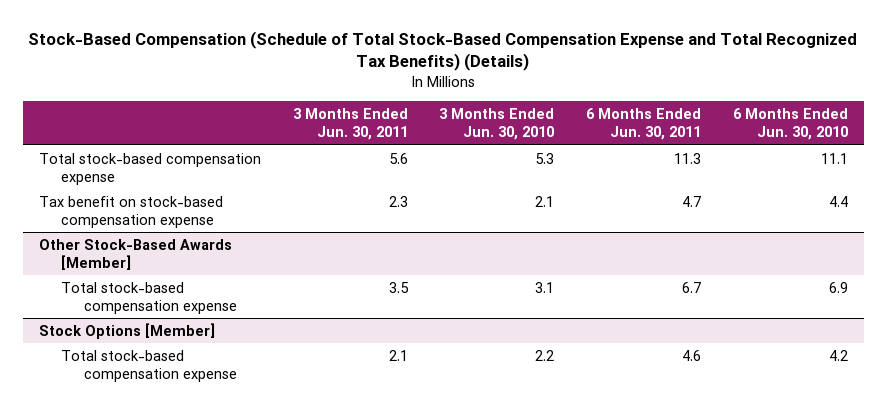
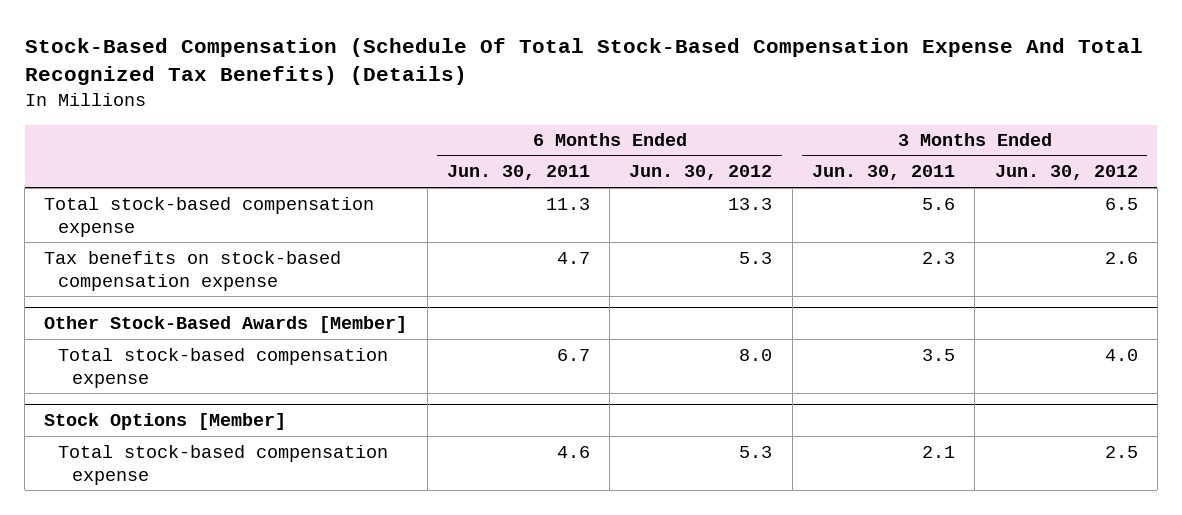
- Stock-Based Compensation (Schedule of Total Stock-Based Compensation Expense and Total Recognized Tax Benefits) (Details)
+ Stock-Based Compensation (Schedule Of Total Stock-Based Compensation Expense And Total Recognized Tax Benefits) (Details)
- | 3 Months Ended Jun. 30, 2011 | 3 Months Ended Jun. 30, 2010 | 6 Months Ended Jun. 30, 2011 | 6 Months Ended Jun. 30, 2010
+ | 6 Months Ended Jun. 30, 2011 | 6 Months Ended Jun. 30, 2012 | 3 Months Ended Jun. 30, 2011 | 3 Months Ended Jun. 30, 2012
- Tax benefit on stock-based compensation expense | 2.3 | 2.1 | 4.7 | 4.4
+ Tax benefits on stock-based compensation expense | 4.7 | 5.3 | 2.3 | 2.6

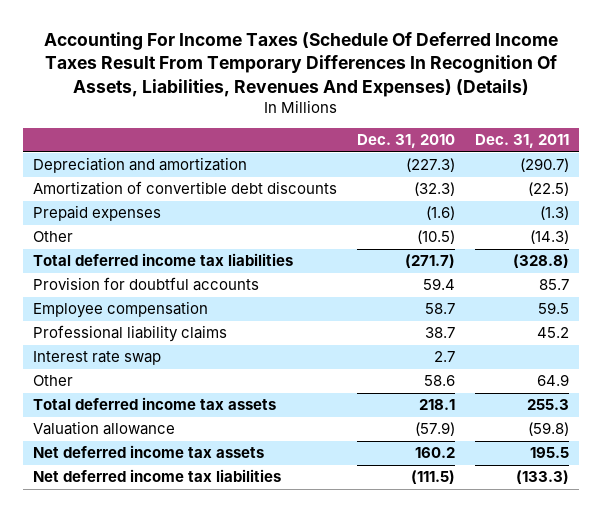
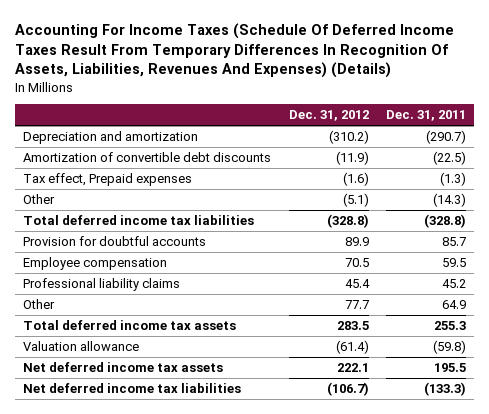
- | Dec. 31, 2010 | Dec. 31, 2011
+ | Dec. 31, 2012 | Dec. 31, 2011
- Prepaid expenses | (1.6) | (1.3)
+ Tax effect, Prepaid expenses | (1.6) | (1.3)
- Interest rate swap | 2.7 |

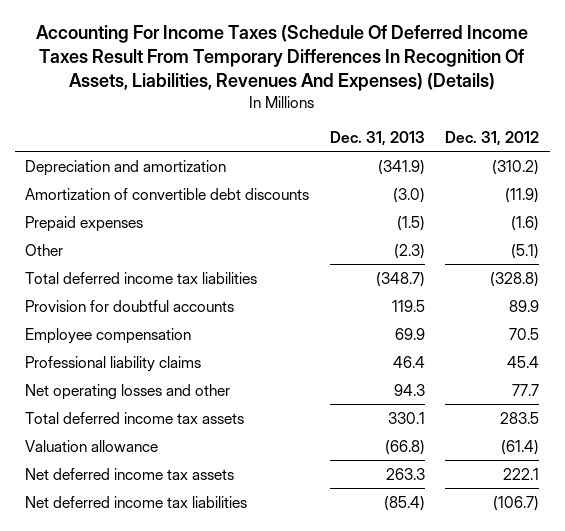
- | Dec. 31, 2012 | Dec. 31, 2011
+ | Dec. 31, 2013 | Dec. 31, 2012
- Tax effect, Prepaid expenses | (1.6) | (1.3)
+ Prepaid expenses | (1.5) | (1.6)
- Other | 77.7 | 64.9
+ Net operating losses and other | 94.3 | 77.7

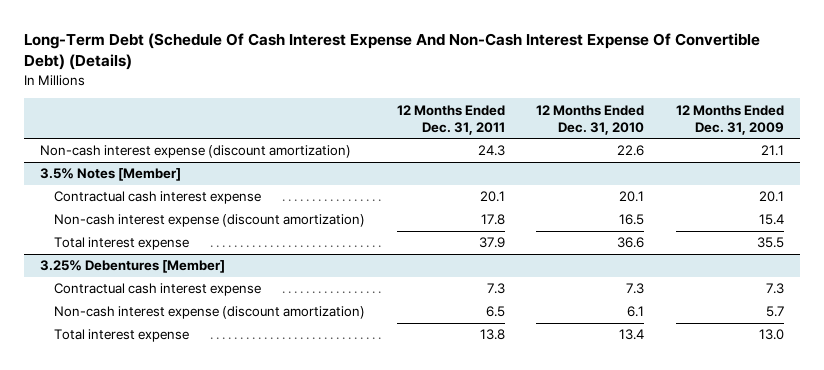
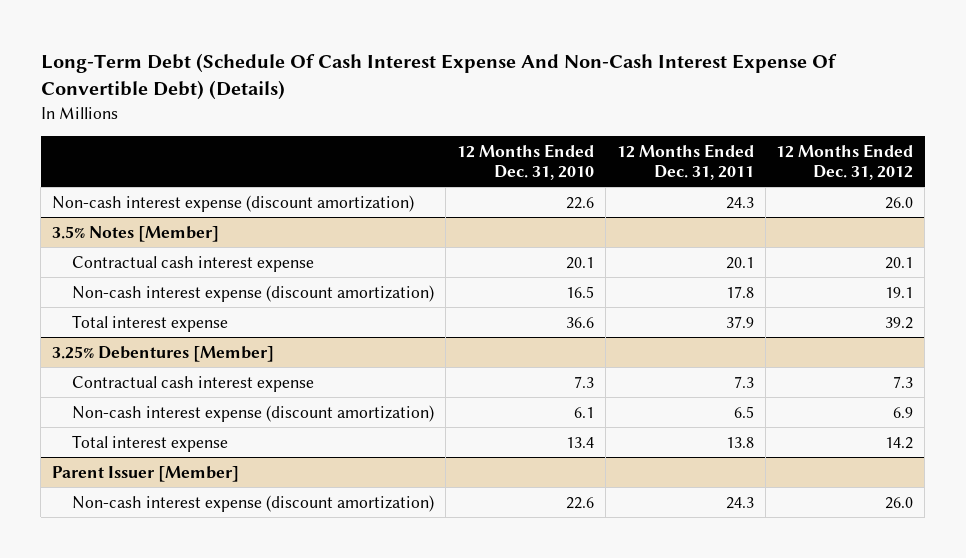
- | 12 Months Ended Dec. 31, 2011 | 12 Months Ended Dec. 31, 2010 | 12 Months Ended Dec. 31, 2009
+ | 12 Months Ended Dec. 31, 2010 | 12 Months Ended Dec. 31, 2011 | 12 Months Ended Dec. 31, 2012
+ Parent Issuer [Member]
+ Non-cash interest expense (discount amortization) | 22.6 | 24.3 | 26.0

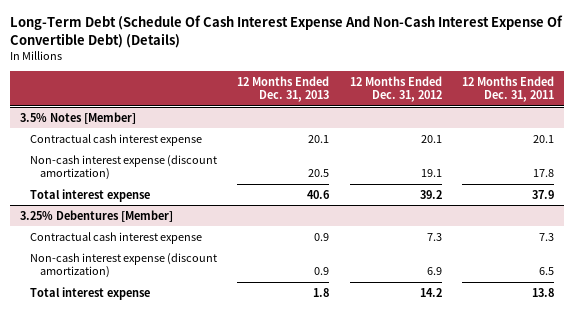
- | 12 Months Ended Dec. 31, 2010 | 12 Months Ended Dec. 31, 2011 | 12 Months Ended Dec. 31, 2012
+ | 12 Months Ended Dec. 31, 2013 | 12 Months Ended Dec. 31, 2012 | 12 Months Ended Dec. 31, 2011
- Non-cash interest expense (discount amortization) | 22.6 | 24.3 | 26.0
- Parent Issuer [Member]
- Non-cash interest expense (discount amortization) | 22.6 | 24.3 | 26.0

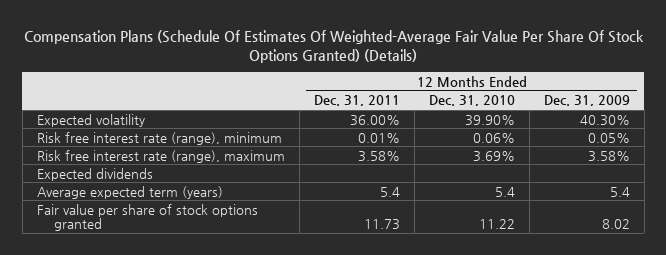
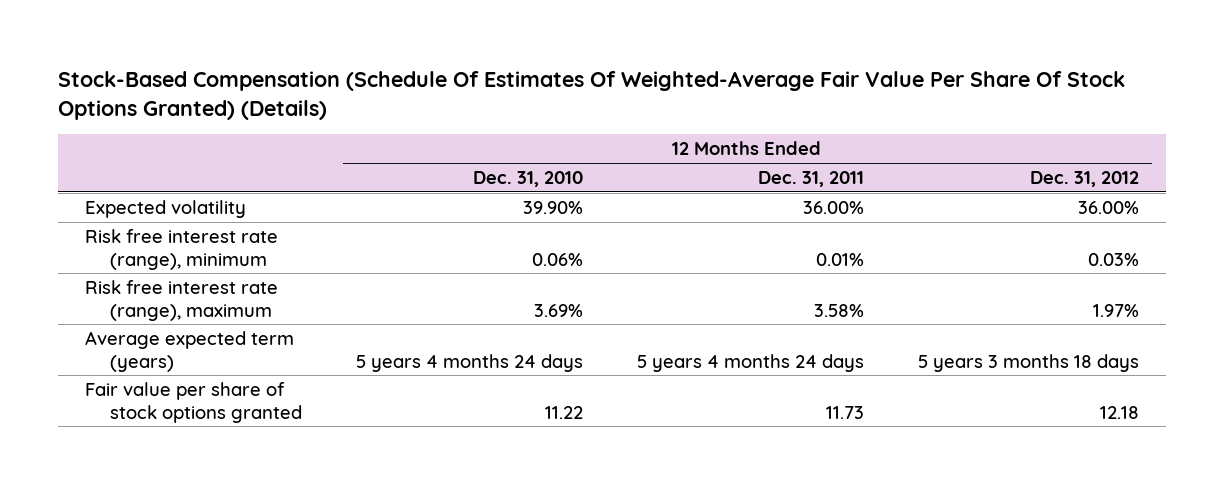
- Compensation Plans (Schedule Of Estimates Of Weighted-Average Fair Value Per Share Of Stock Options Granted) (Details)
+ Stock-Based Compensation (Schedule Of Estimates Of Weighted-Average Fair Value Per Share Of Stock Options Granted) (Details)
- | 12 Months Ended Dec. 31, 2011 | 12 Months Ended Dec. 31, 2010 | 12 Months Ended Dec. 31, 2009
+ | 12 Months Ended Dec. 31, 2010 | 12 Months Ended Dec. 31, 2011 | 12 Months Ended Dec. 31, 2012
- Expected dividends
- Average expected term (years) | 5.4 | 5.4 | 5.4
+ Average expected term (years) | 5 years 4 months 24 days | 5 years 4 months 24 days | 5 years 3 months 18 days

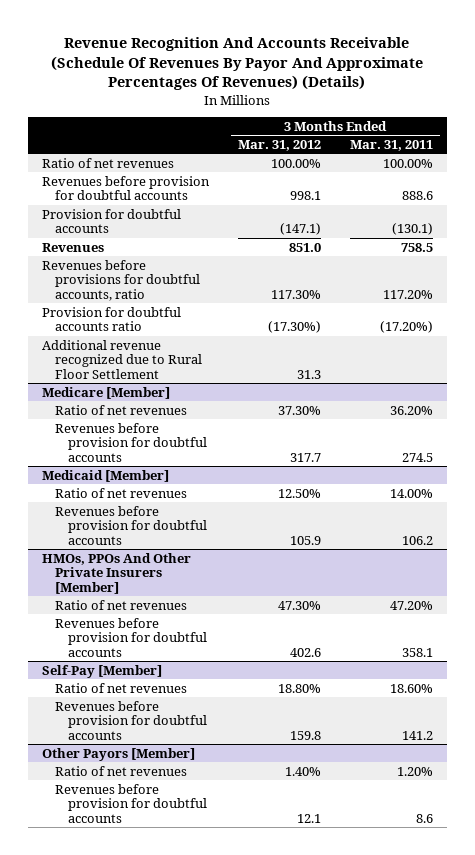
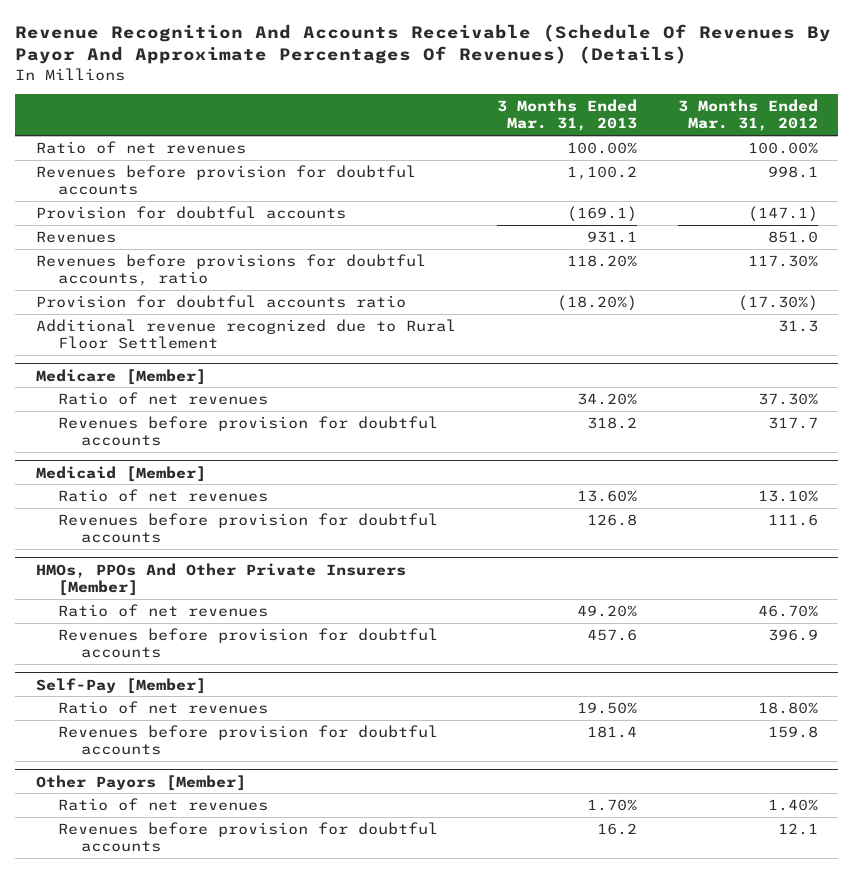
- | 3 Months Ended Mar. 31, 2012 | 3 Months Ended Mar. 31, 2011
+ | 3 Months Ended Mar. 31, 2013 | 3 Months Ended Mar. 31, 2012
@ Medicaid [Member]
- Ratio of net revenues | 12.50% | 14.00%
- Revenues before provision for doubtful accounts | 105.9 | 106.2
+ Ratio of net revenues | 13.60% | 13.10%
+ Revenues before provision for doubtful accounts | 126.8 | 111.6
@ HMOs, PPOs And Other Private Insurers [Member]
- Ratio of net revenues | 47.30% | 47.20%
- Revenues before provision for doubtful accounts | 402.6 | 358.1
+ Ratio of net revenues | 49.20% | 46.70%
+ Revenues before provision for doubtful accounts | 457.6 | 396.9

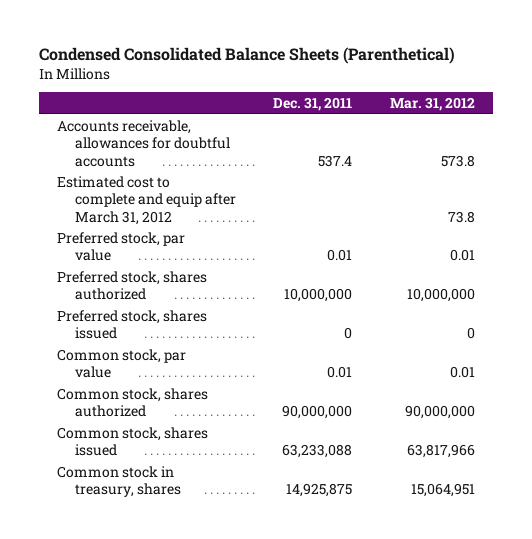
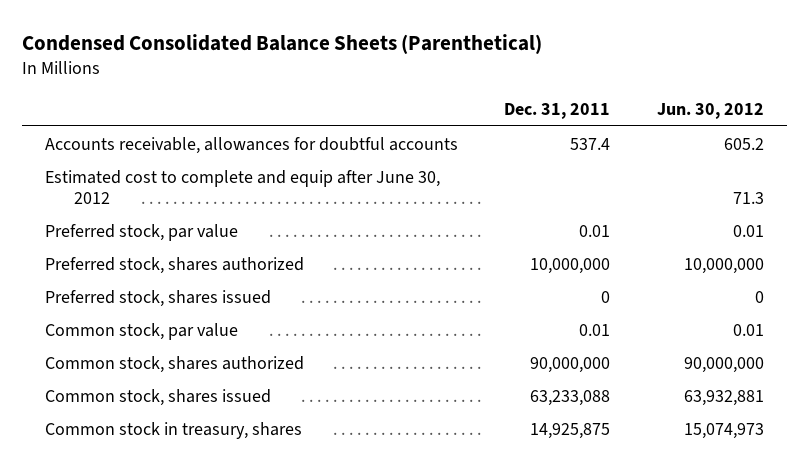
- | Dec. 31, 2011 | Mar. 31, 2012
+ | Dec. 31, 2011 | Jun. 30, 2012
- Estimated cost to complete and equip after March 31, 2012 | | 73.8
+ Estimated cost to complete and equip after June 30, 2012 | | 71.3

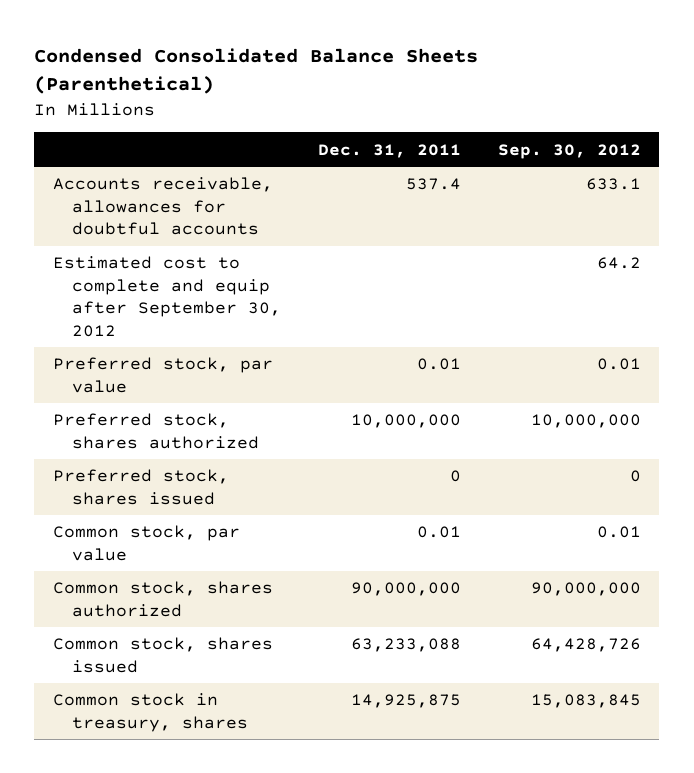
- | Dec. 31, 2011 | Jun. 30, 2012
+ | Dec. 31, 2011 | Sep. 30, 2012
- Estimated cost to complete and equip after June 30, 2012 | | 71.3
+ Estimated cost to complete and equip after September 30, 2012 | | 64.2

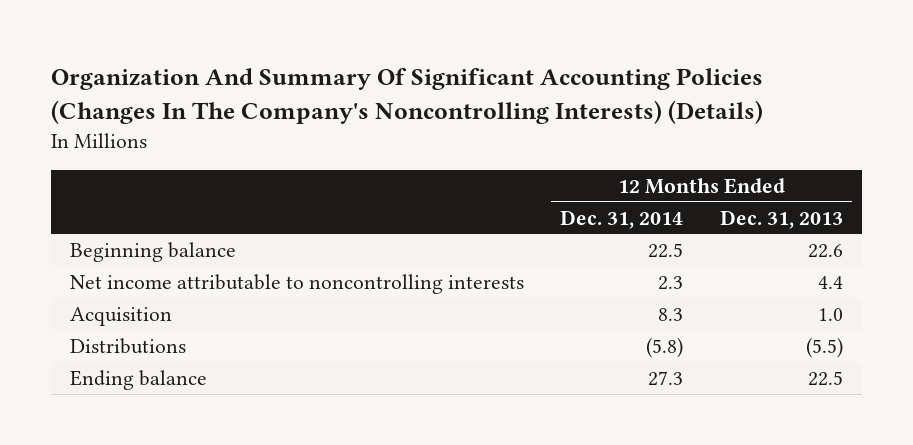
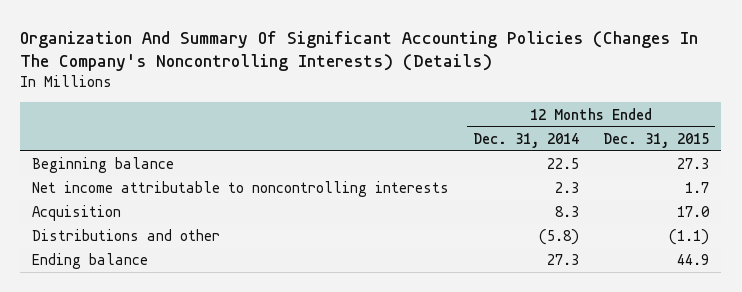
- | 12 Months Ended Dec. 31, 2014 | 12 Months Ended Dec. 31, 2013
+ | 12 Months Ended Dec. 31, 2014 | 12 Months Ended Dec. 31, 2015
- Distributions | (5.8) | (5.5)
+ Distributions and other | (5.8) | (1.1)

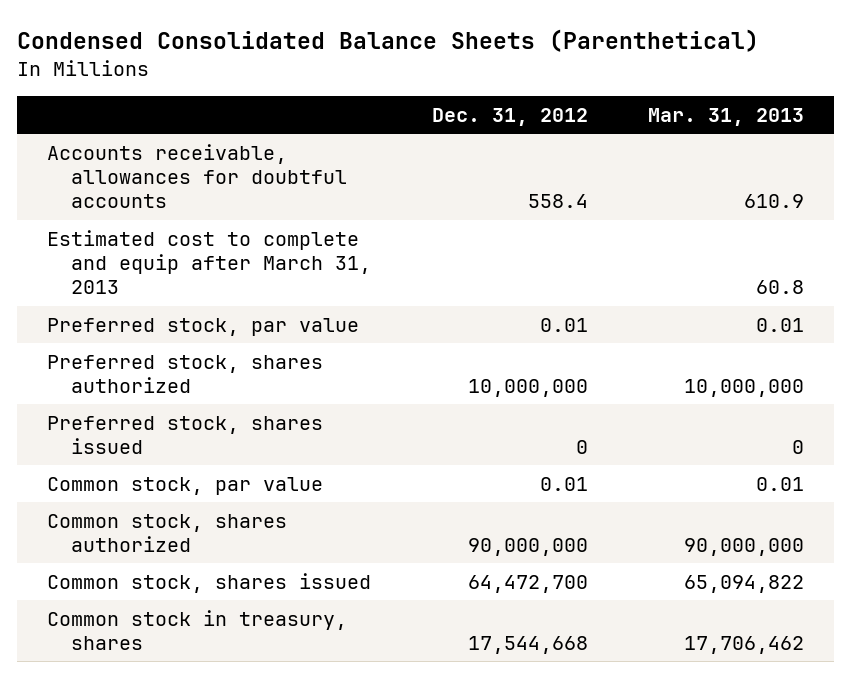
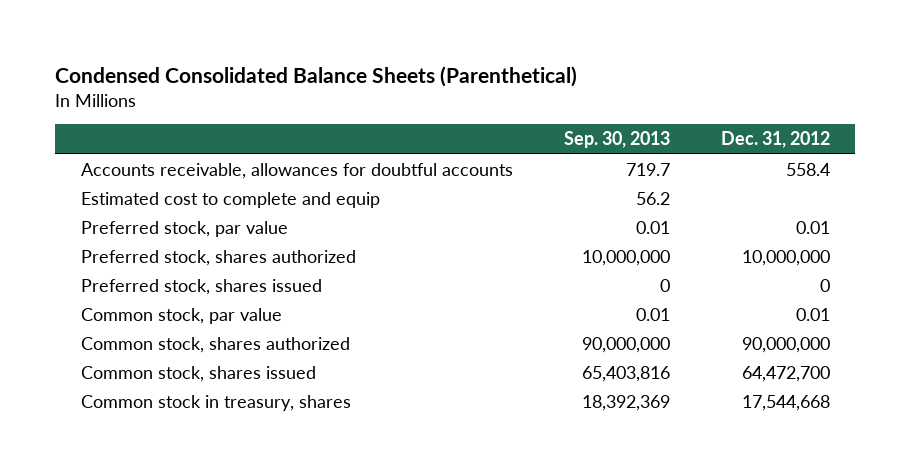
- | Dec. 31, 2012 | Mar. 31, 2013
+ | Sep. 30, 2013 | Dec. 31, 2012
- Estimated cost to complete and equip after March 31, 2013 | | 60.8
+ Estimated cost to complete and equip | 56.2 |

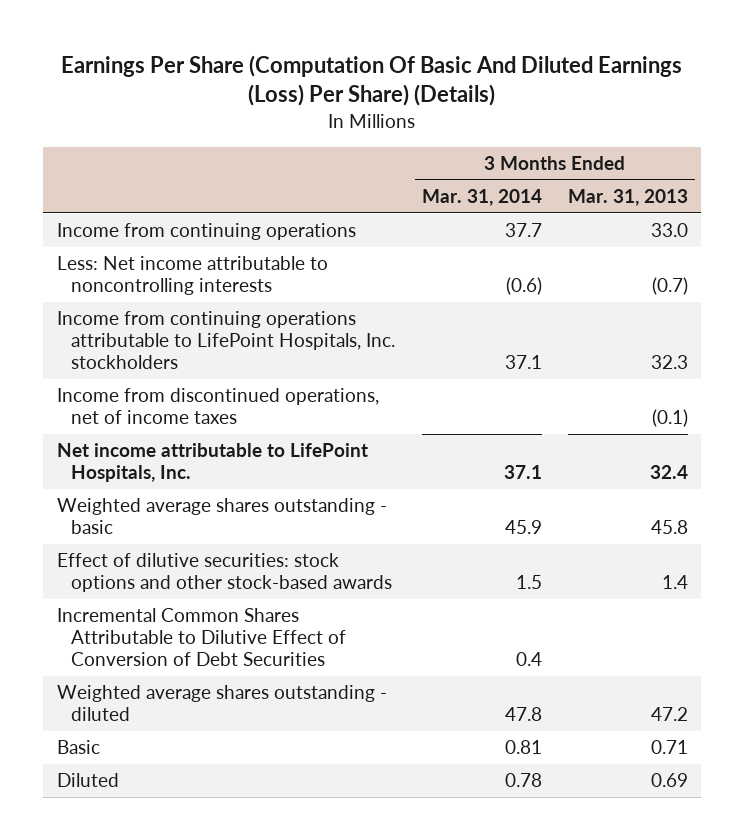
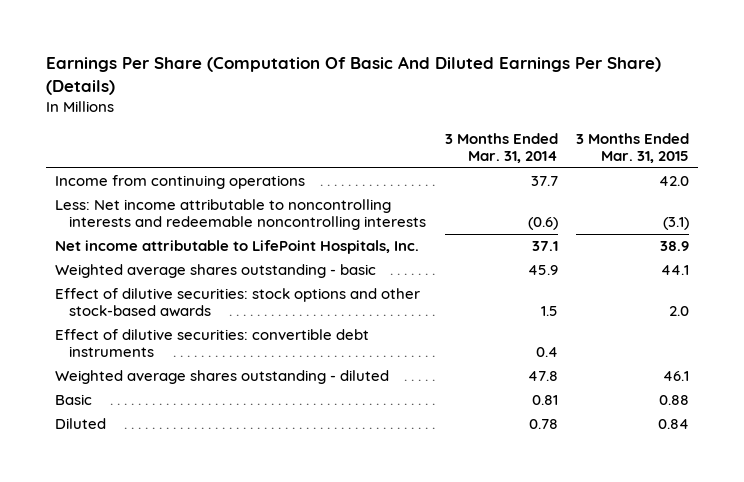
- Earnings Per Share (Computation Of Basic And Diluted Earnings (Loss) Per Share) (Details)
+ Earnings Per Share (Computation Of Basic And Diluted Earnings Per Share) (Details)
- | 3 Months Ended Mar. 31, 2014 | 3 Months Ended Mar. 31, 2013
+ | 3 Months Ended Mar. 31, 2014 | 3 Months Ended Mar. 31, 2015
- Less: Net income attributable to noncontrolling interests | (0.6) | (0.7)
- Income from continuing operations attributable to LifePoint Hospitals, Inc. stockholders | 37.1 | 32.3
- Income from discontinued operations, net of income taxes | | (0.1)
+ Less: Net income attributable to noncontrolling interests and redeemable noncontrolling interests | (0.6) | (3.1)
- Incremental Common Shares Attributable to Dilutive Effect of Conversion of Debt Securities | 0.4 |
+ Effect of dilutive securities: convertible debt instruments | 0.4 |

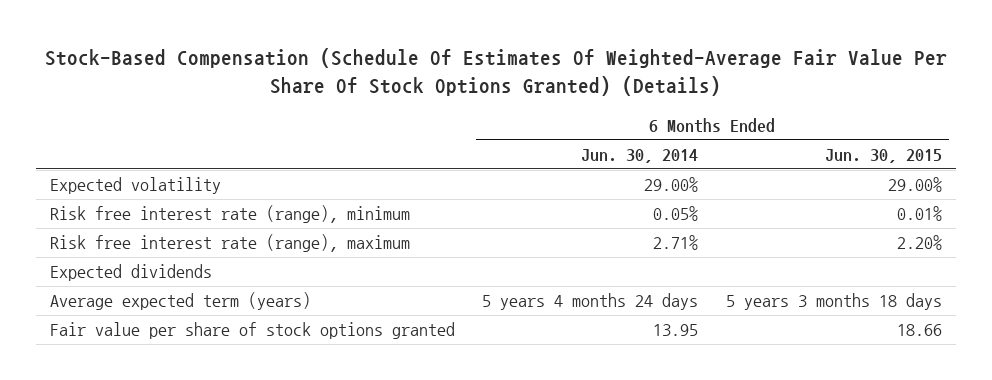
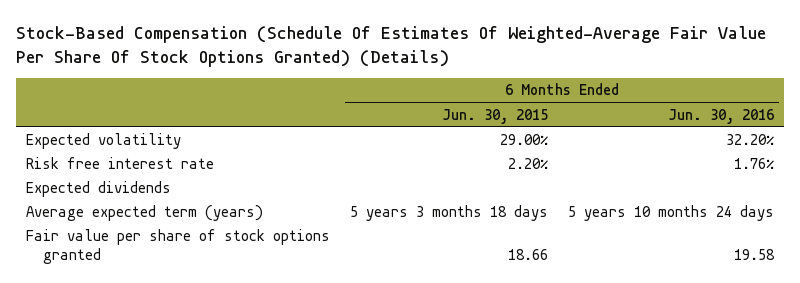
- | 6 Months Ended Jun. 30, 2014 | 6 Months Ended Jun. 30, 2015
+ | 6 Months Ended Jun. 30, 2015 | 6 Months Ended Jun. 30, 2016
- Risk free interest rate (range), minimum | 0.05% | 0.01%
- Risk free interest rate (range), maximum | 2.71% | 2.20%
+ Risk free interest rate | 2.20% | 1.76%

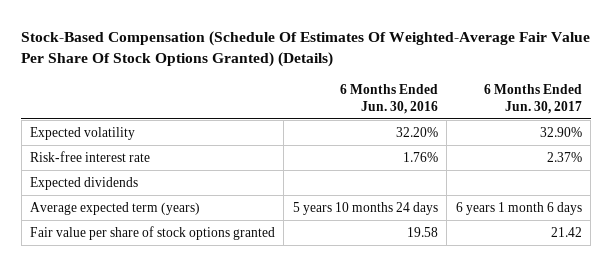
- | 6 Months Ended Jun. 30, 2015 | 6 Months Ended Jun. 30, 2016
+ | 6 Months Ended Jun. 30, 2016 | 6 Months Ended Jun. 30, 2017
- Risk free interest rate | 2.20% | 1.76%
+ Risk-free interest rate | 1.76% | 2.37%

